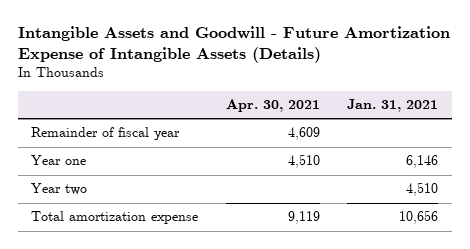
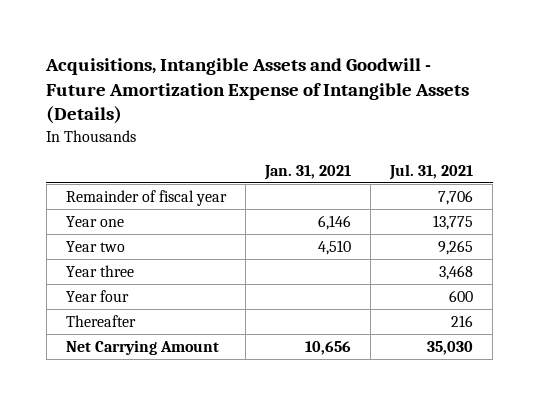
- Intangible Assets and Goodwill - Future Amortization Expense of Intangible Assets (Details)
+ Acquisitions, Intangible Assets and Goodwill - Future Amortization Expense of Intangible Assets (Details)
- | Apr. 30, 2021 | Jan. 31, 2021
+ | Jan. 31, 2021 | Jul. 31, 2021
- Total amortization expense | 9,119 | 10,656
+ Year three | | 3,468
+ Year four | | 600
+ Thereafter | | 216
+ Net Carrying Amount | 10,656 | 35,030

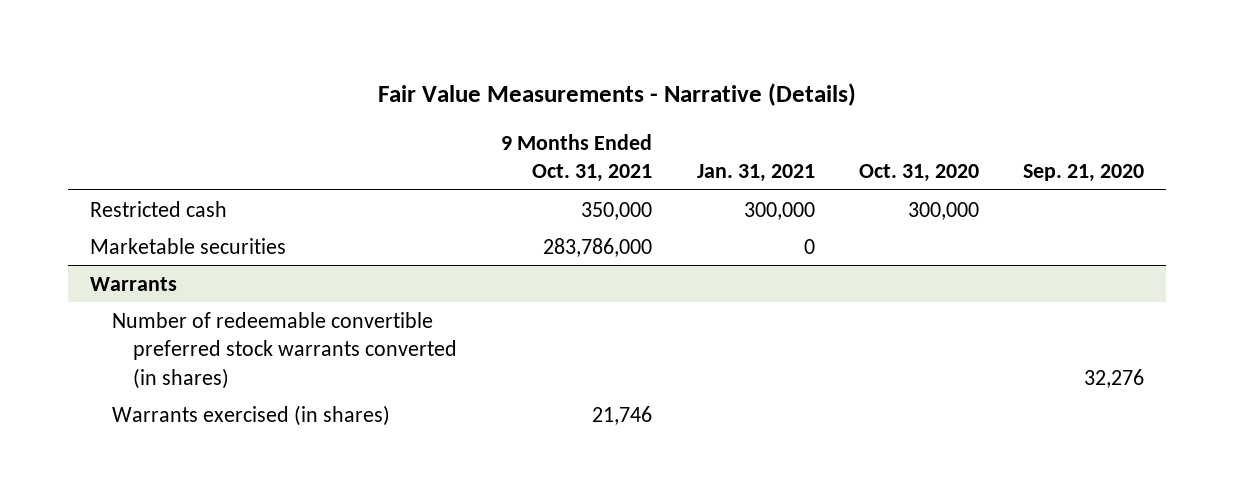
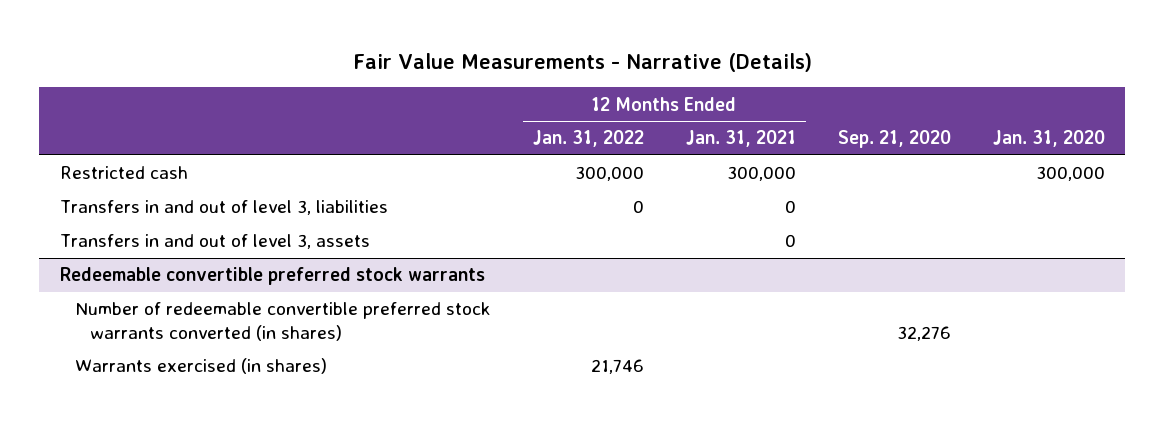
- | 9 Months Ended Oct. 31, 2021 | Jan. 31, 2021 | Oct. 31, 2020 | Sep. 21, 2020
+ | 12 Months Ended Jan. 31, 2022 | 12 Months Ended Jan. 31, 2021 | Sep. 21, 2020 | Jan. 31, 2020
- Marketable securities | 283,786,000 | 0 | |
- Warrants
+ Transfers in and out of level 3, liabilities | 0 | 0 | |
+ Transfers in and out of level 3, assets | | 0 | |
+ Redeemable convertible preferred stock warrants

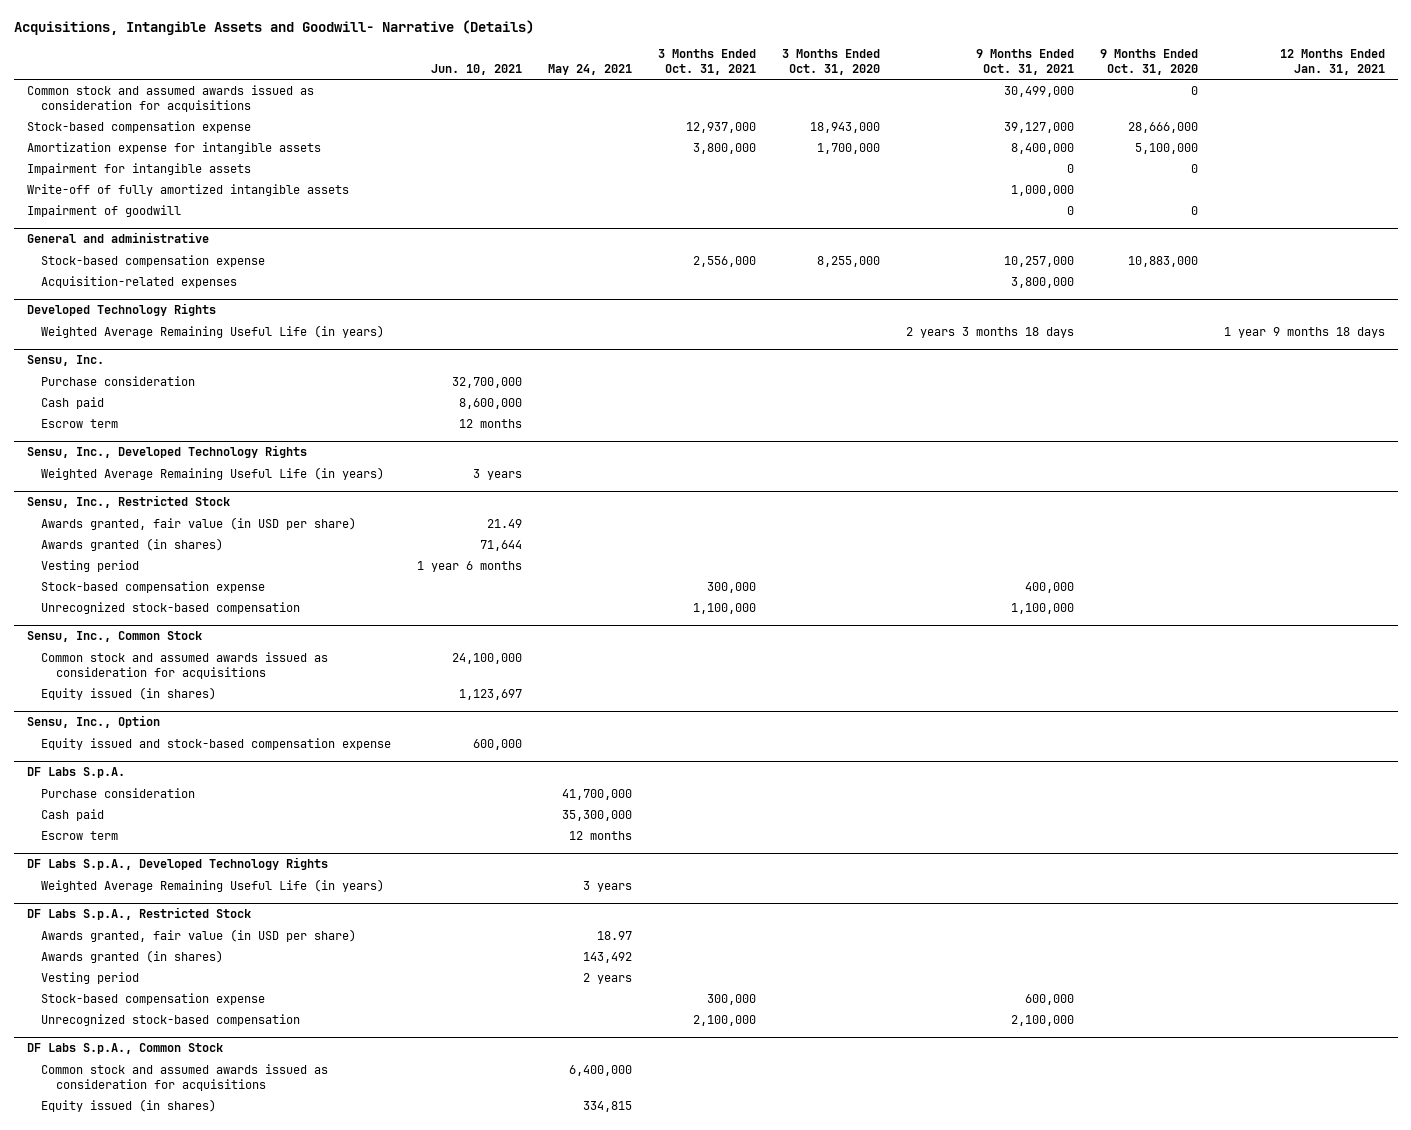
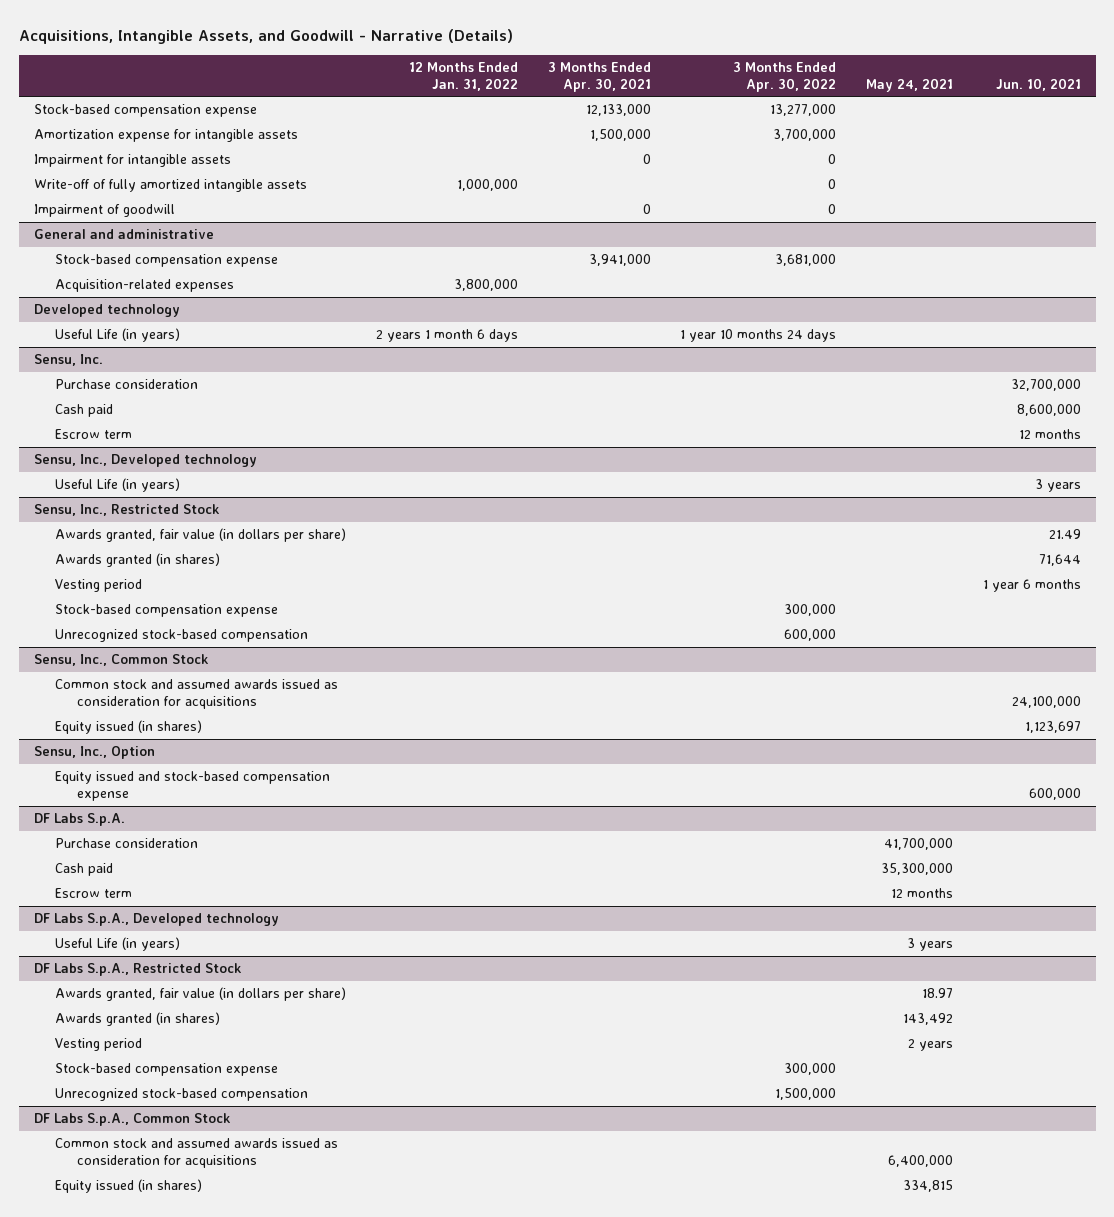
- Acquisitions, Intangible Assets and Goodwill- Narrative (Details)
+ Acquisitions, Intangible Assets, and Goodwill - Narrative (Details)
- | Jun. 10, 2021 | May 24, 2021 | 3 Months Ended Oct. 31, 2021 | 3 Months Ended Oct. 31, 2020 | 9 Months Ended Oct. 31, 2021 | 9 Months Ended Oct. 31, 2020 | 12 Months Ended Jan. 31, 2021
+ | 12 Months Ended Jan. 31, 2022 | 3 Months Ended Apr. 30, 2021 | 3 Months Ended Apr. 30, 2022 | May 24, 2021 | Jun. 10, 2021
- Common stock and assumed awards issued as consideration for acquisitions | | | | | 30,499,000 | 0 |
- Developed Technology Rights
- Weighted Average Remaining Useful Life (in years) | | | | | 2 years 3 months 18 days | | 1 year 9 months 18 days
+ Developed technology
+ Useful Life (in years) | 2 years 1 month 6 days | | 1 year 10 months 24 days | |
- Sensu, Inc., Developed Technology Rights
- Weighted Average Remaining Useful Life (in years) | 3 years | | | | | |
+ Sensu, Inc., Developed technology
+ Useful Life (in years) | | | | | 3 years
@ Sensu, Inc., Restricted Stock
- Awards granted, fair value (in USD per share) | 21.49 | | | | | |
+ Awards granted, fair value (in dollars per share) | | | | | 21.49
- DF Labs S.p.A., Developed Technology Rights
- Weighted Average Remaining Useful Life (in years) | | 3 years | | | | |
+ DF Labs S.p.A., Developed technology
+ Useful Life (in years) | | | | 3 years |
@ DF Labs S.p.A., Restricted Stock
- Awards granted, fair value (in USD per share) | | 18.97 | | | | |
+ Awards granted, fair value (in dollars per share) | | | | 18.97 |

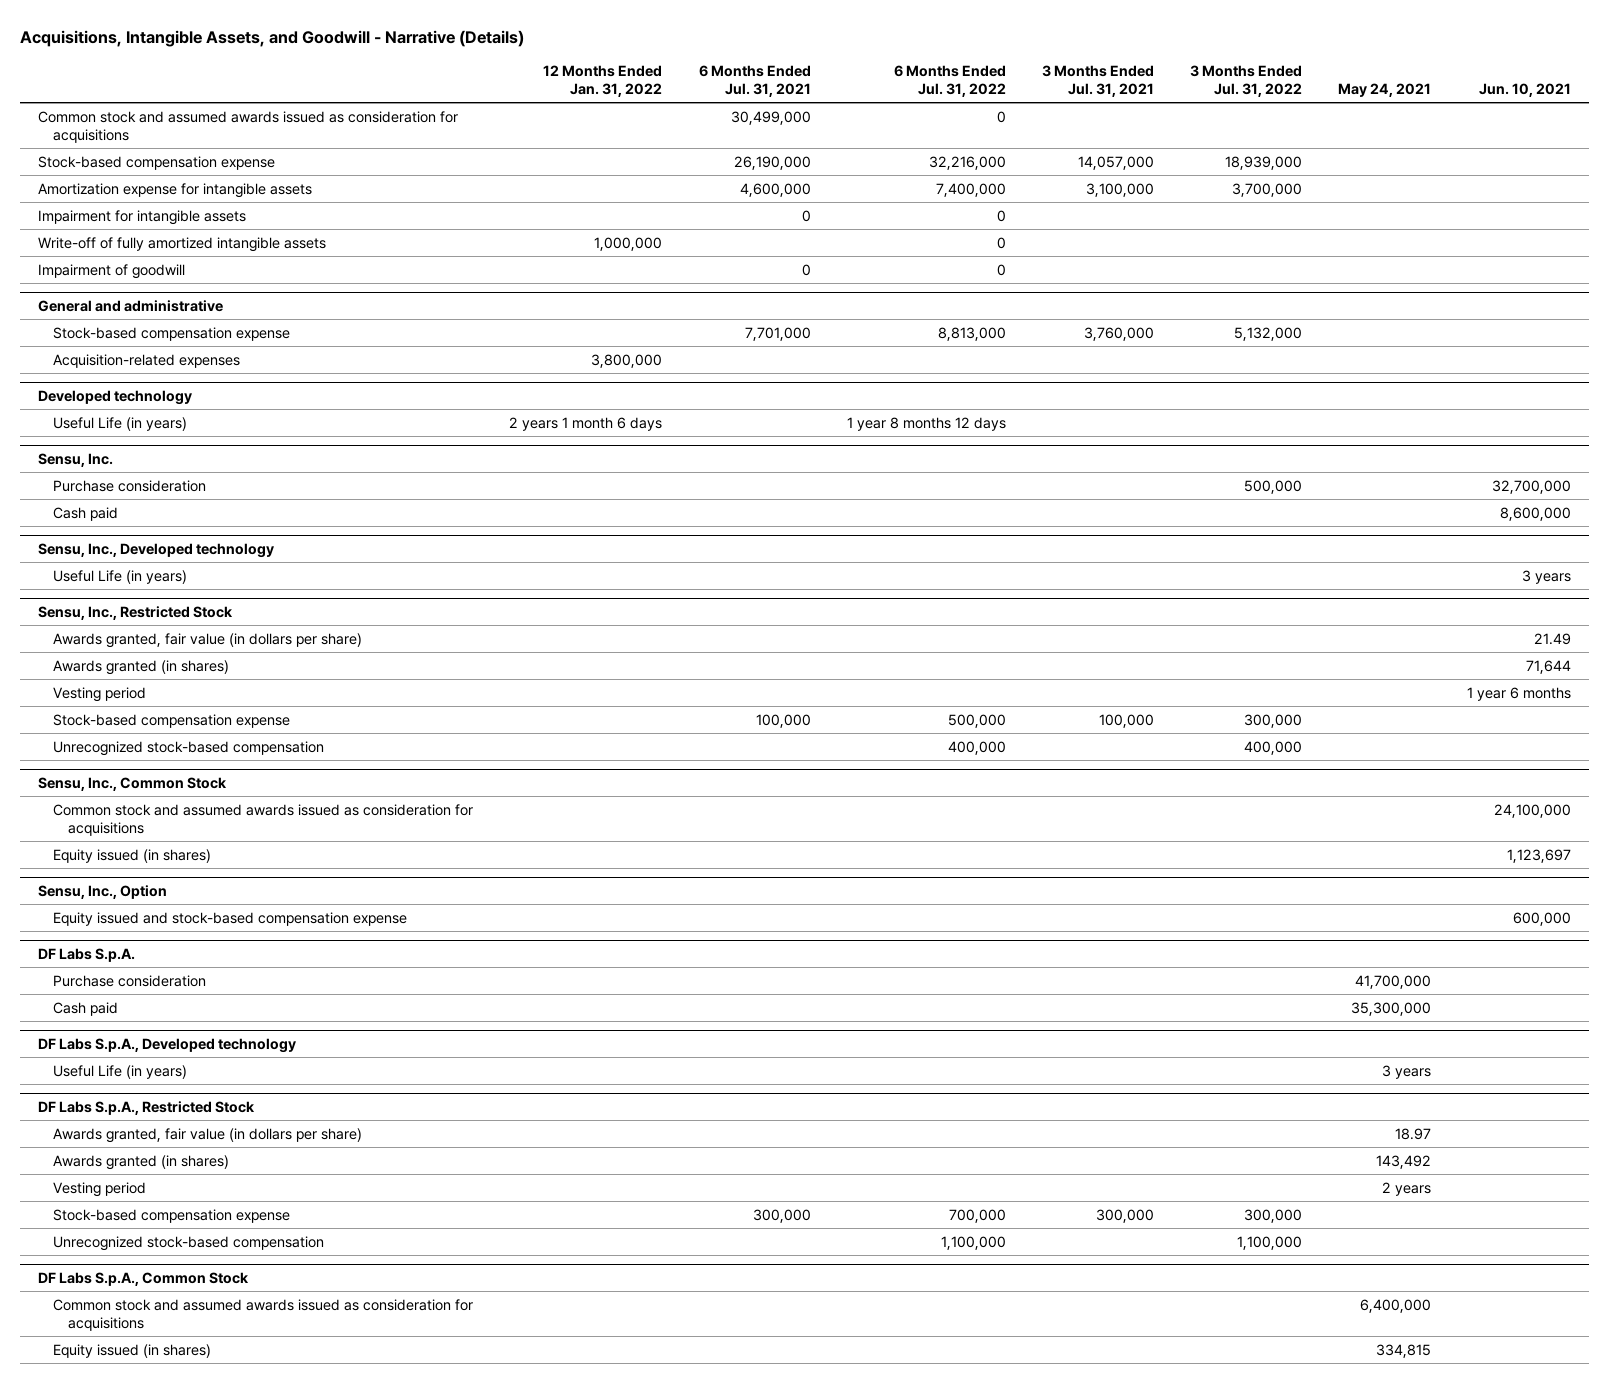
- | 12 Months Ended Jan. 31, 2022 | 3 Months Ended Apr. 30, 2021 | 3 Months Ended Apr. 30, 2022 | May 24, 2021 | Jun. 10, 2021
+ | 12 Months Ended Jan. 31, 2022 | 6 Months Ended Jul. 31, 2021 | 6 Months Ended Jul. 31, 2022 | 3 Months Ended Jul. 31, 2021 | 3 Months Ended Jul. 31, 2022 | May 24, 2021 | Jun. 10, 2021
+ Common stock and assumed awards issued as consideration for acquisitions | | 30,499,000 | 0 | | | |
@ Sensu, Inc.
- Escrow term | | | | | 12 months
@ DF Labs S.p.A.
- Escrow term | | | | 12 months |

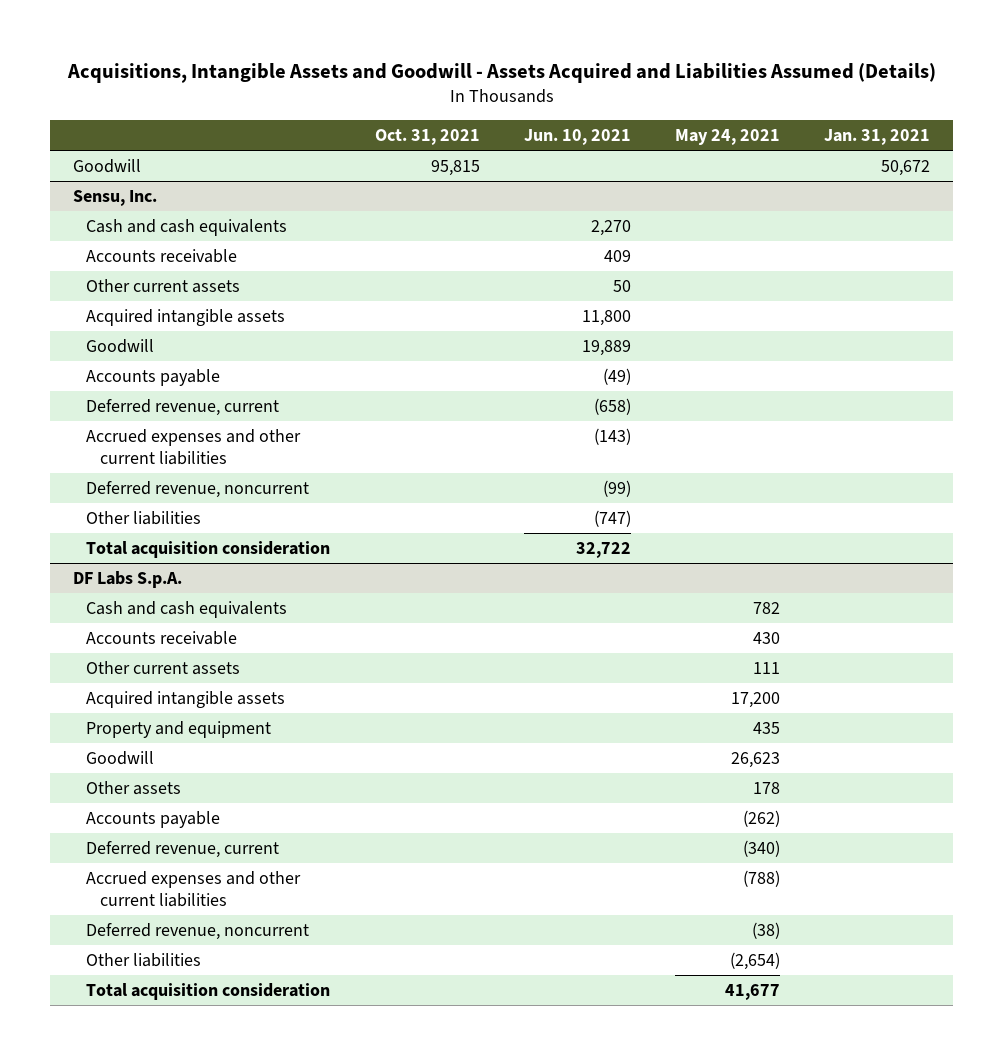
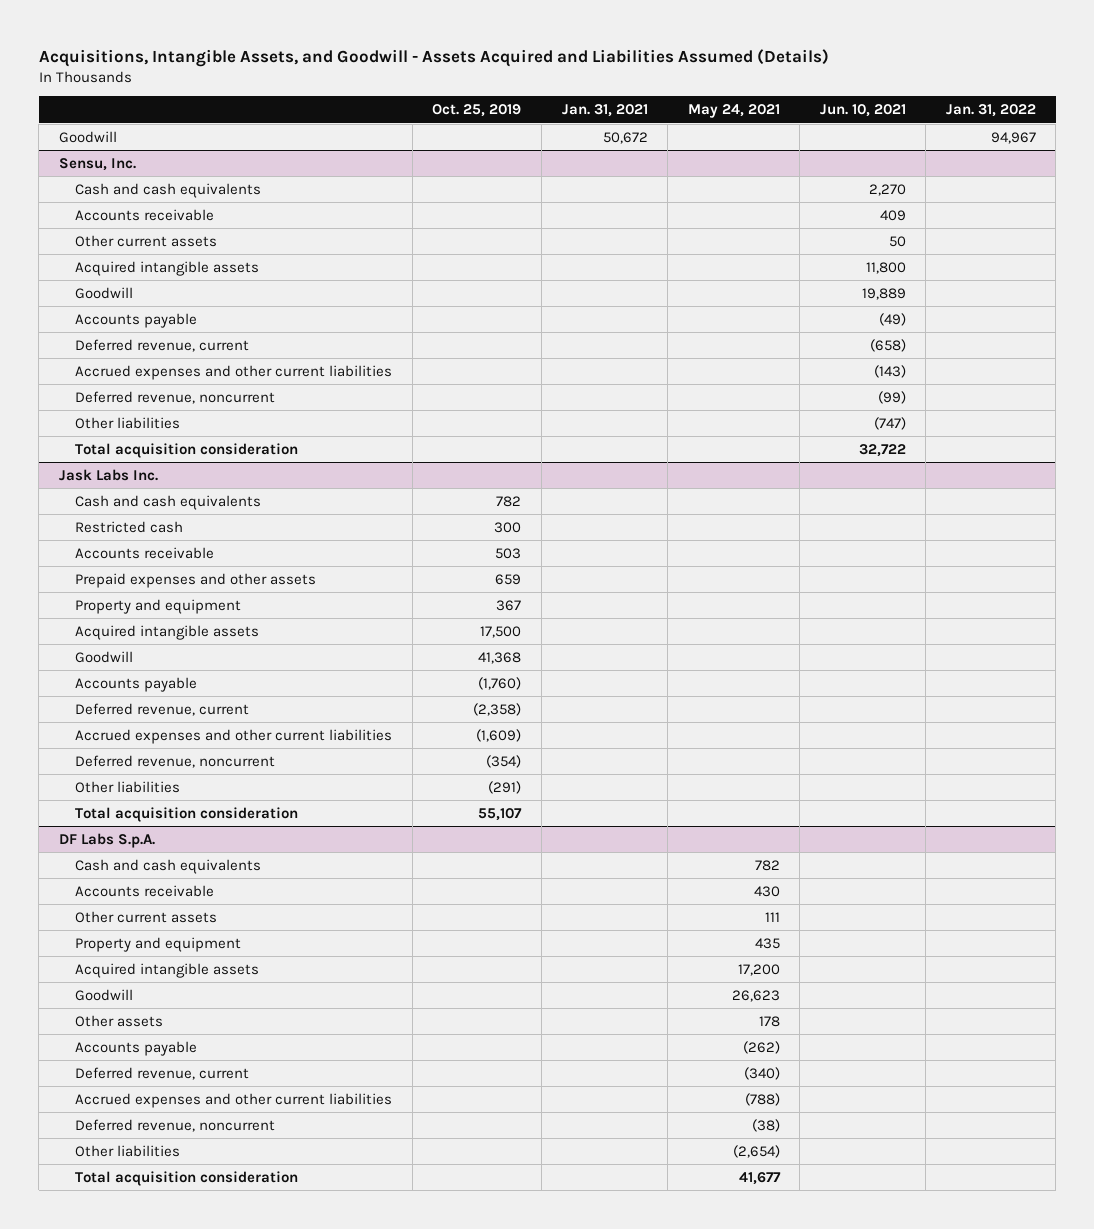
- Acquisitions, Intangible Assets and Goodwill - Assets Acquired and Liabilities Assumed (Details)
+ Acquisitions, Intangible Assets, and Goodwill - Assets Acquired and Liabilities Assumed (Details)
- | Oct. 31, 2021 | Jun. 10, 2021 | May 24, 2021 | Jan. 31, 2021
+ | Oct. 25, 2019 | Jan. 31, 2021 | May 24, 2021 | Jun. 10, 2021 | Jan. 31, 2022
+ Jask Labs Inc.
+ Cash and cash equivalents | 782 | | | |
+ Restricted cash | 300 | | | |
+ Accounts receivable | 503 | | | |
+ Prepaid expenses and other assets | 659 | | | |
+ Property and equipment | 367 | | | |
+ Acquired intangible assets | 17,500 | | | |
+ Goodwill | 41,368 | | | |
+ Accounts payable | (1,760) | | | |
+ Deferred revenue, current | (2,358) | | | |
+ Accrued expenses and other current liabilities | (1,609) | | | |
+ Deferred revenue, noncurrent | (354) | | | |
+ Other liabilities | (291) | | | |
+ Total acquisition consideration | 55,107 | | | |
@ DF Labs S.p.A.
moved down: Acquired intangible assets | | | 17,200 | |

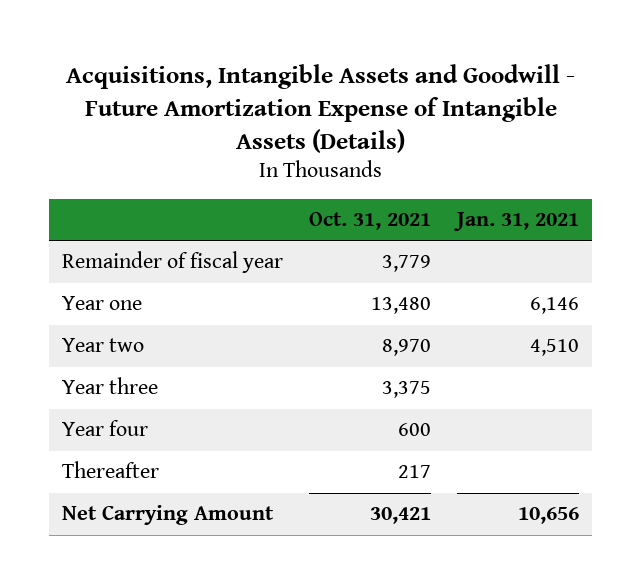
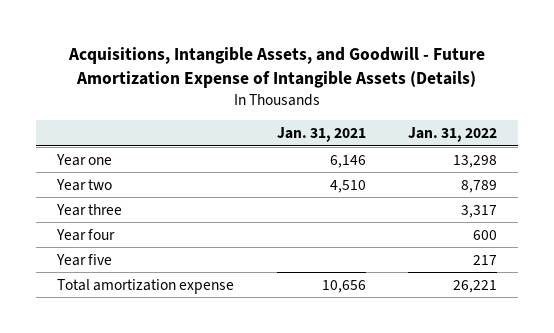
- Acquisitions, Intangible Assets and Goodwill - Future Amortization Expense of Intangible Assets (Details)
+ Acquisitions, Intangible Assets, and Goodwill - Future Amortization Expense of Intangible Assets (Details)
- | Oct. 31, 2021 | Jan. 31, 2021
+ | Jan. 31, 2021 | Jan. 31, 2022
- Remainder of fiscal year | 3,779 |
- Thereafter | 217 |
- Net Carrying Amount | 30,421 | 10,656
+ Year five | | 217
+ Total amortization expense | 10,656 | 26,221

